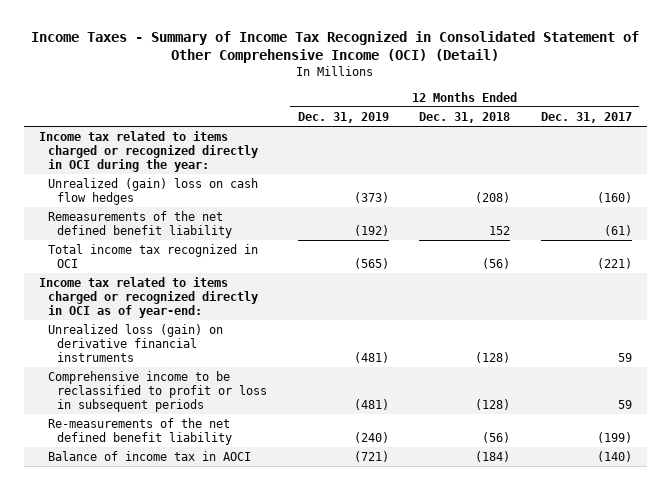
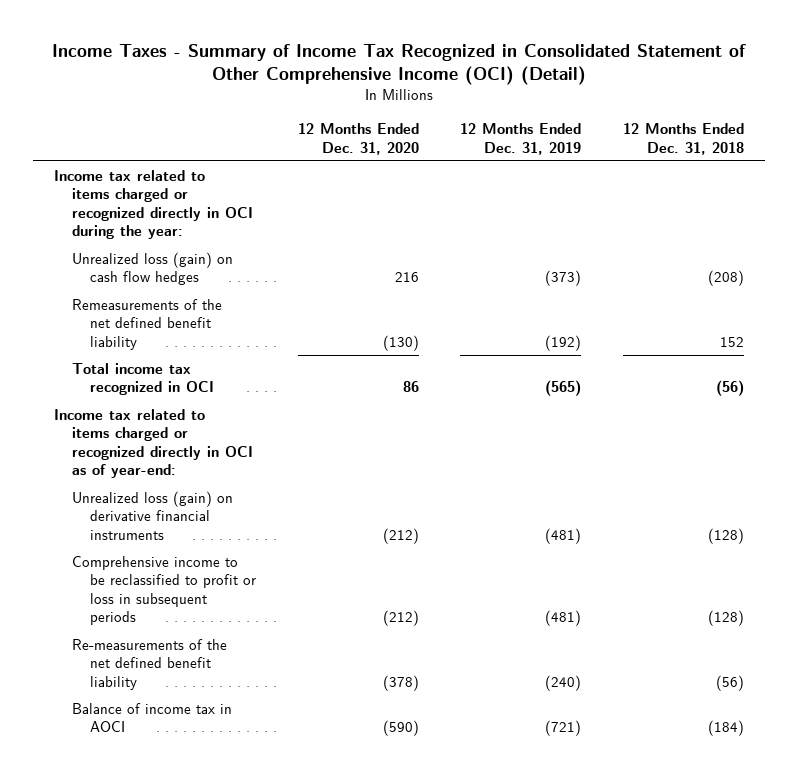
- | 12 Months Ended Dec. 31, 2019 | 12 Months Ended Dec. 31, 2018 | 12 Months Ended Dec. 31, 2017
+ | 12 Months Ended Dec. 31, 2020 | 12 Months Ended Dec. 31, 2019 | 12 Months Ended Dec. 31, 2018
- Unrealized (gain) loss on cash flow hedges | (373) | (208) | (160)
+ Unrealized loss (gain) on cash flow hedges | 216 | (373) | (208)

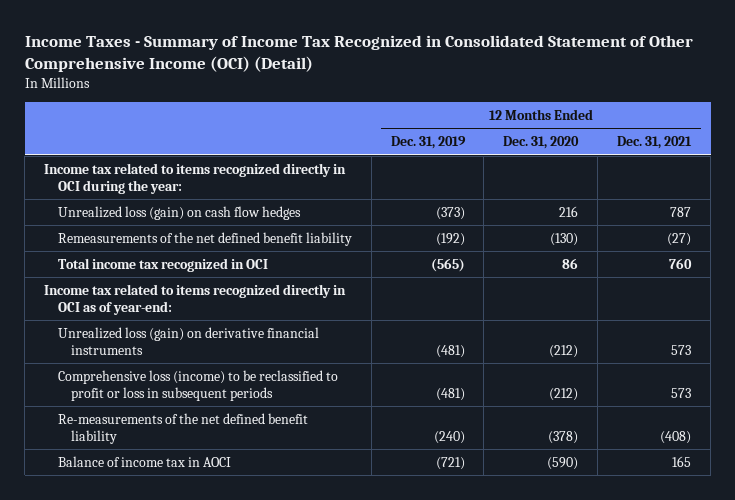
- | 12 Months Ended Dec. 31, 2020 | 12 Months Ended Dec. 31, 2019 | 12 Months Ended Dec. 31, 2018
+ | 12 Months Ended Dec. 31, 2019 | 12 Months Ended Dec. 31, 2020 | 12 Months Ended Dec. 31, 2021
- Income tax related to items charged or recognized directly in OCI during the year:
+ Income tax related to items recognized directly in OCI during the year:
- Income tax related to items charged or recognized directly in OCI as of year-end:
+ Income tax related to items recognized directly in OCI as of year-end:
- Comprehensive income to be reclassified to profit or loss in subsequent periods | (212) | (481) | (128)
+ Comprehensive loss (income) to be reclassified to profit or loss in subsequent periods | (481) | (212) | 573

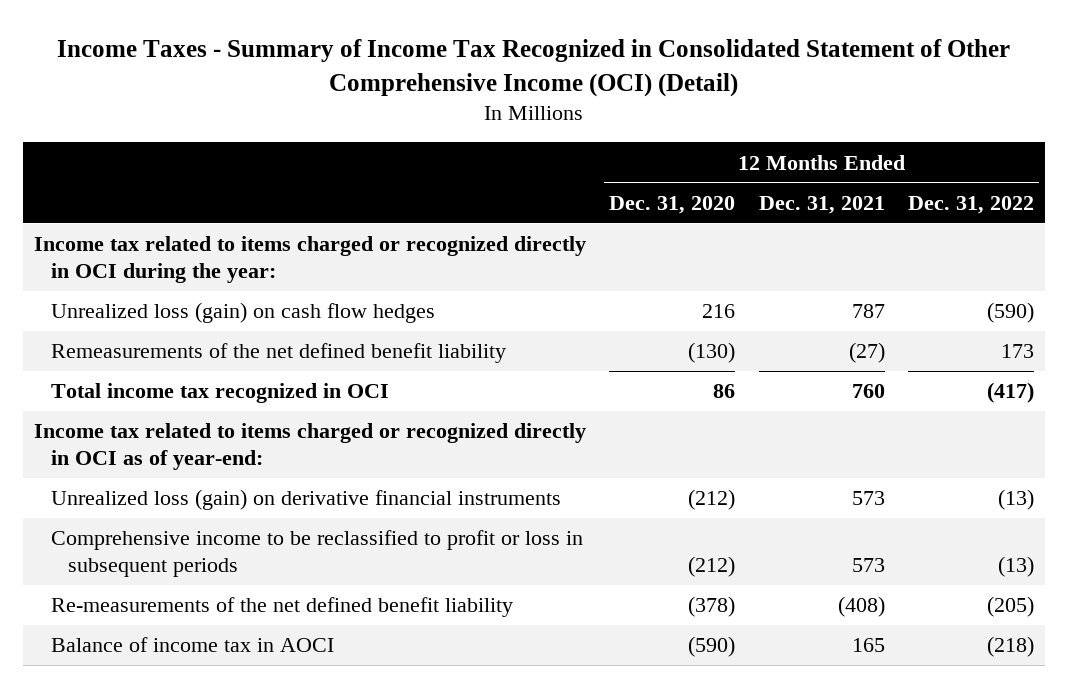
- | 12 Months Ended Dec. 31, 2019 | 12 Months Ended Dec. 31, 2020 | 12 Months Ended Dec. 31, 2021
+ | 12 Months Ended Dec. 31, 2020 | 12 Months Ended Dec. 31, 2021 | 12 Months Ended Dec. 31, 2022
- Income tax related to items recognized directly in OCI during the year:
+ Income tax related to items charged or recognized directly in OCI during the year:
- Income tax related to items recognized directly in OCI as of year-end:
+ Income tax related to items charged or recognized directly in OCI as of year-end:
- Comprehensive loss (income) to be reclassified to profit or loss in subsequent periods | (481) | (212) | 573
+ Comprehensive income to be reclassified to profit or loss in subsequent periods | (212) | 573 | (13)

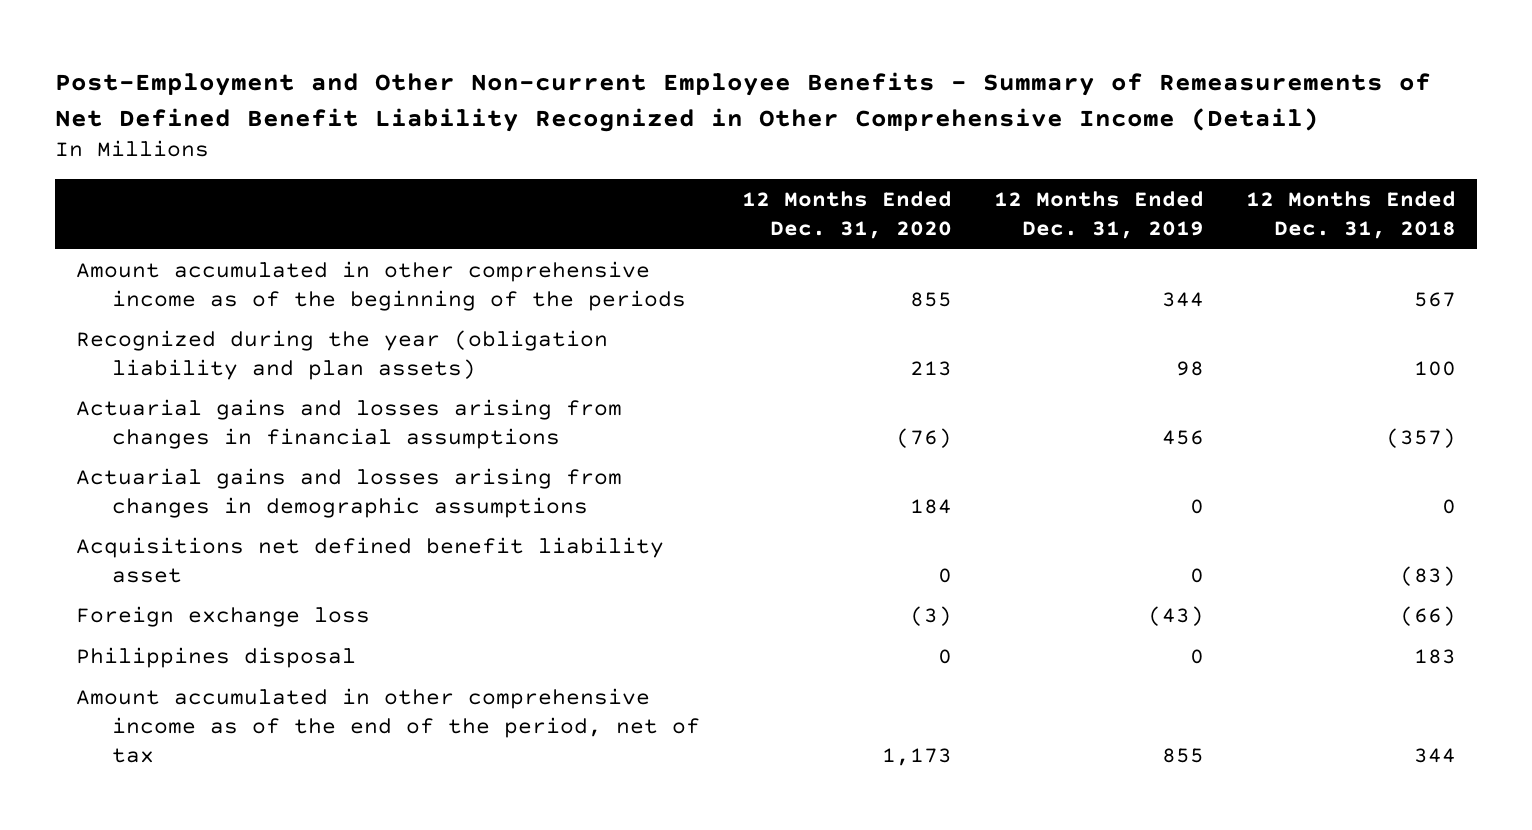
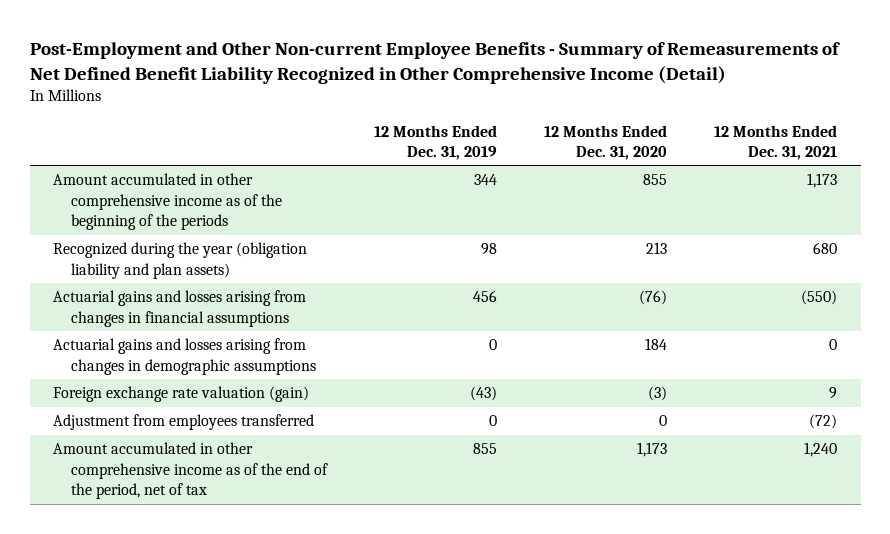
- | 12 Months Ended Dec. 31, 2020 | 12 Months Ended Dec. 31, 2019 | 12 Months Ended Dec. 31, 2018
+ | 12 Months Ended Dec. 31, 2019 | 12 Months Ended Dec. 31, 2020 | 12 Months Ended Dec. 31, 2021
- Acquisitions net defined benefit liability asset | 0 | 0 | (83)
- Foreign exchange loss | (3) | (43) | (66)
- Philippines disposal | 0 | 0 | 183
+ Foreign exchange rate valuation (gain) | (43) | (3) | 9
+ Adjustment from employees transferred | 0 | 0 | (72)

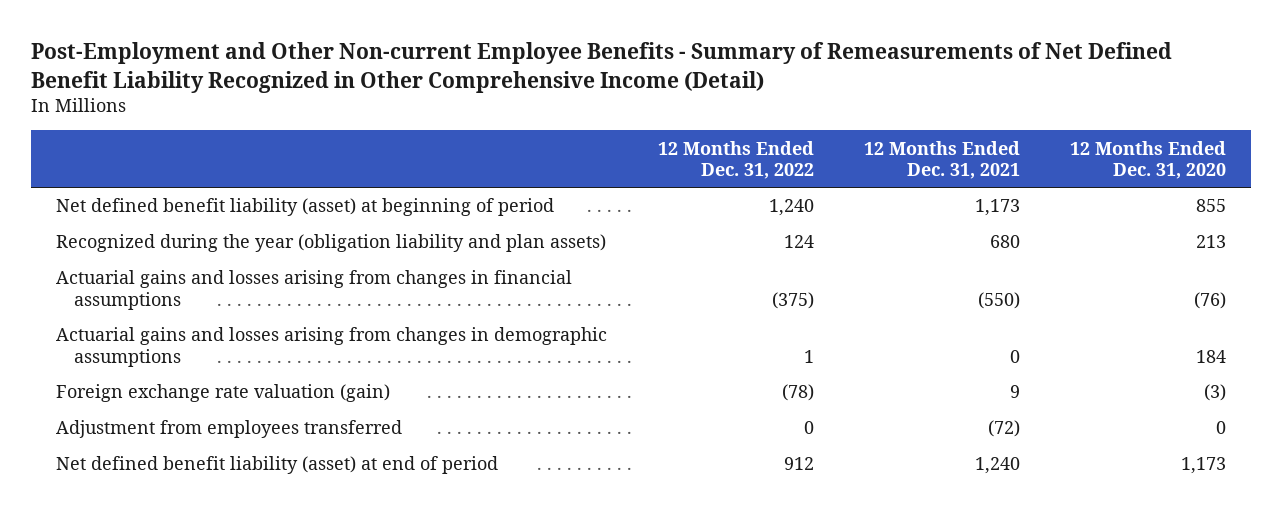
- | 12 Months Ended Dec. 31, 2019 | 12 Months Ended Dec. 31, 2020 | 12 Months Ended Dec. 31, 2021
+ | 12 Months Ended Dec. 31, 2022 | 12 Months Ended Dec. 31, 2021 | 12 Months Ended Dec. 31, 2020
- Amount accumulated in other comprehensive income as of the beginning of the periods | 344 | 855 | 1,173
+ Net defined benefit liability (asset) at beginning of period | 1,240 | 1,173 | 855
- Amount accumulated in other comprehensive income as of the end of the period, net of tax | 855 | 1,173 | 1,240
+ Net defined benefit liability (asset) at end of period | 912 | 1,240 | 1,173

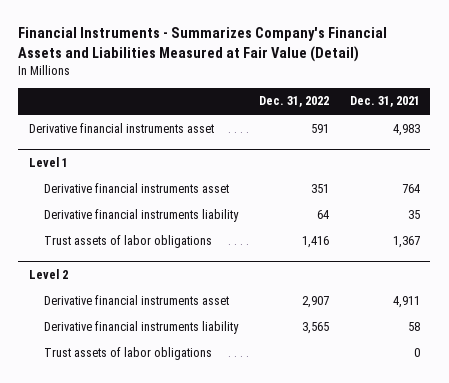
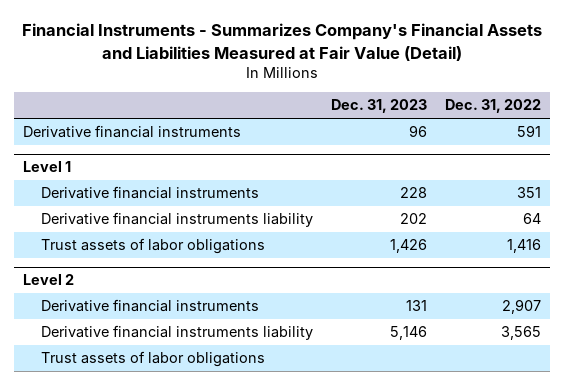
- | Dec. 31, 2022 | Dec. 31, 2021
+ | Dec. 31, 2023 | Dec. 31, 2022
- Derivative financial instruments asset | 591 | 4,983
+ Derivative financial instruments | 96 | 591
@ Level 1
- Derivative financial instruments asset | 351 | 764
+ Derivative financial instruments | 228 | 351
@ Level 2
- Derivative financial instruments asset | 2,907 | 4,911
+ Derivative financial instruments | 131 | 2,907

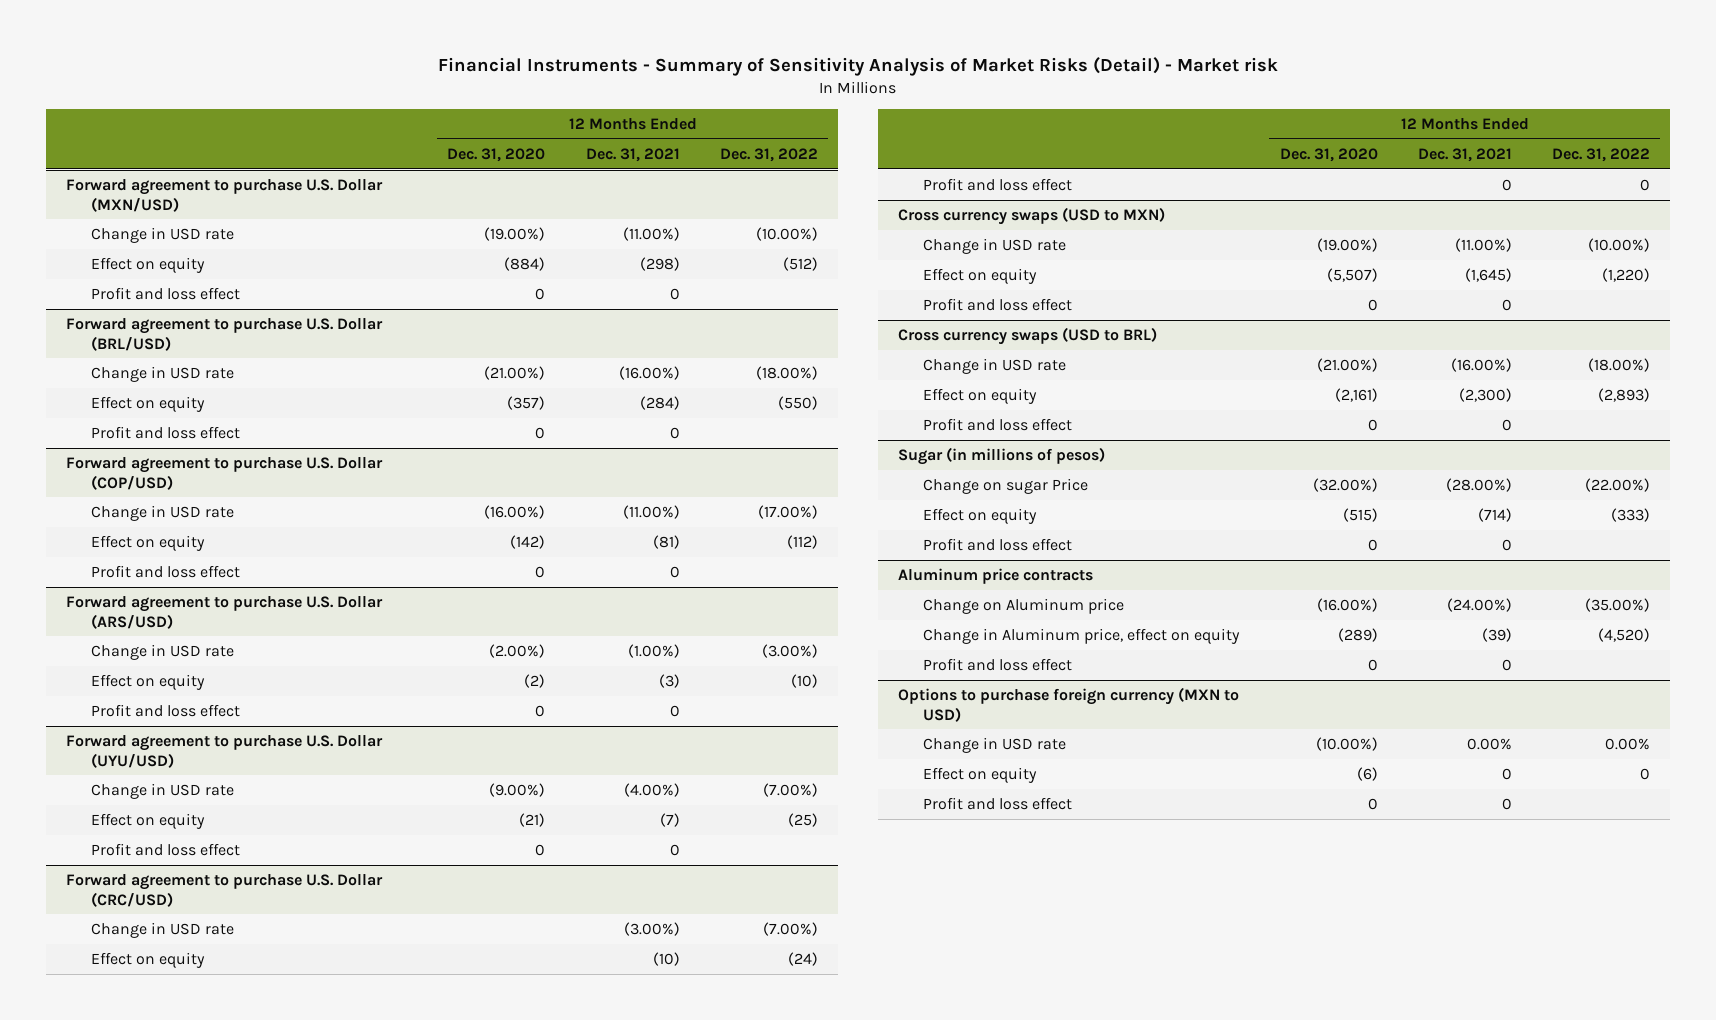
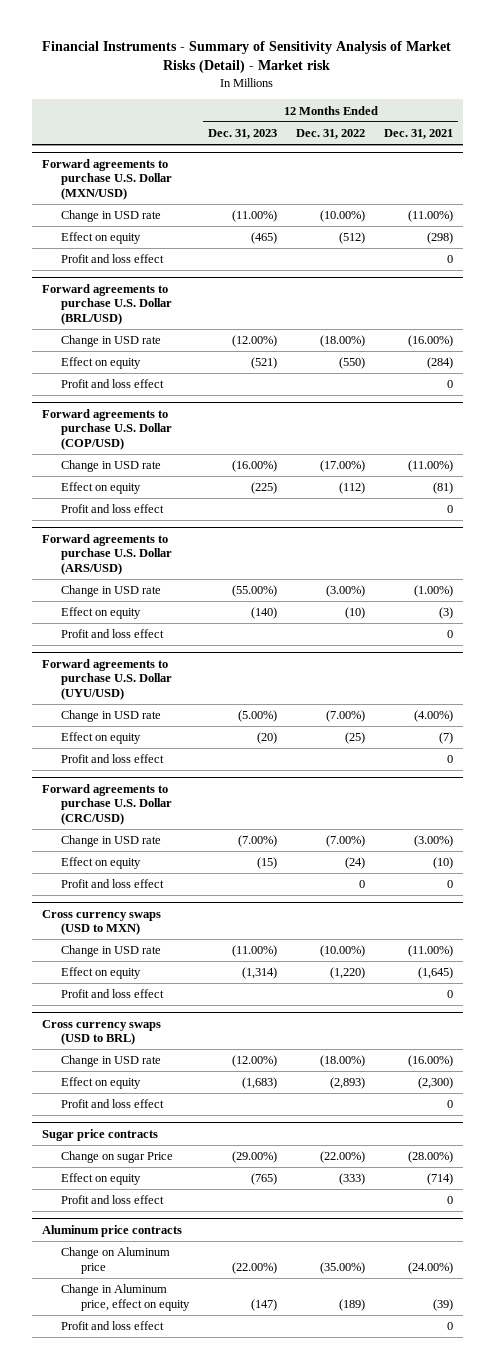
- | 12 Months Ended Dec. 31, 2020 | 12 Months Ended Dec. 31, 2021 | 12 Months Ended Dec. 31, 2022
+ | 12 Months Ended Dec. 31, 2023 | 12 Months Ended Dec. 31, 2022 | 12 Months Ended Dec. 31, 2021
- Forward agreement to purchase U.S. Dollar (MXN/USD)
+ Forward agreements to purchase U.S. Dollar (MXN/USD)
- Forward agreement to purchase U.S. Dollar (BRL/USD)
+ Forward agreements to purchase U.S. Dollar (BRL/USD)
- Forward agreement to purchase U.S. Dollar (COP/USD)
+ Forward agreements to purchase U.S. Dollar (COP/USD)
- Forward agreement to purchase U.S. Dollar (ARS/USD)
+ Forward agreements to purchase U.S. Dollar (ARS/USD)
- Forward agreement to purchase U.S. Dollar (UYU/USD)
+ Forward agreements to purchase U.S. Dollar (UYU/USD)
- Forward agreement to purchase U.S. Dollar (CRC/USD)
+ Forward agreements to purchase U.S. Dollar (CRC/USD)
- Sugar (in millions of pesos)
+ Sugar price contracts
@ Aluminum price contracts
- Change in Aluminum price, effect on equity | (289) | (39) | (4,520)
- Profit and loss effect | 0 | 0 |
- Options to purchase foreign currency (MXN to USD)
- Change in USD rate | (10.00%) | 0.00% | 0.00%
- Effect on equity | (6) | 0 | 0
@ Aluminum price contracts
+ Change in Aluminum price, effect on equity | (147) | (189) | (39)

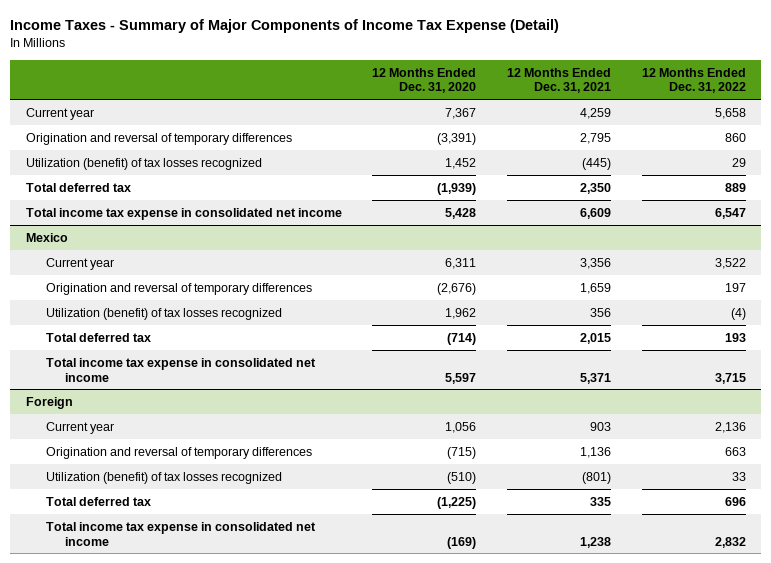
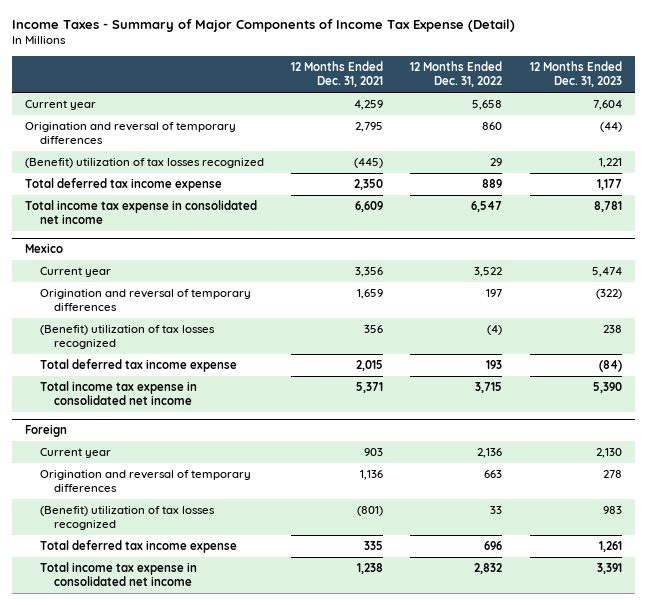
- | 12 Months Ended Dec. 31, 2020 | 12 Months Ended Dec. 31, 2021 | 12 Months Ended Dec. 31, 2022
+ | 12 Months Ended Dec. 31, 2021 | 12 Months Ended Dec. 31, 2022 | 12 Months Ended Dec. 31, 2023
- Utilization (benefit) of tax losses recognized | 1,452 | (445) | 29
- Total deferred tax | (1,939) | 2,350 | 889
+ (Benefit) utilization of tax losses recognized | (445) | 29 | 1,221
+ Total deferred tax income expense | 2,350 | 889 | 1,177
@ Mexico
- Utilization (benefit) of tax losses recognized | 1,962 | 356 | (4)
- Total deferred tax | (714) | 2,015 | 193
+ (Benefit) utilization of tax losses recognized | 356 | (4) | 238
+ Total deferred tax income expense | 2,015 | 193 | (84)
@ Foreign
- Utilization (benefit) of tax losses recognized | (510) | (801) | 33
- Total deferred tax | (1,225) | 335 | 696
+ (Benefit) utilization of tax losses recognized | (801) | 33 | 983
+ Total deferred tax income expense | 335 | 696 | 1,261

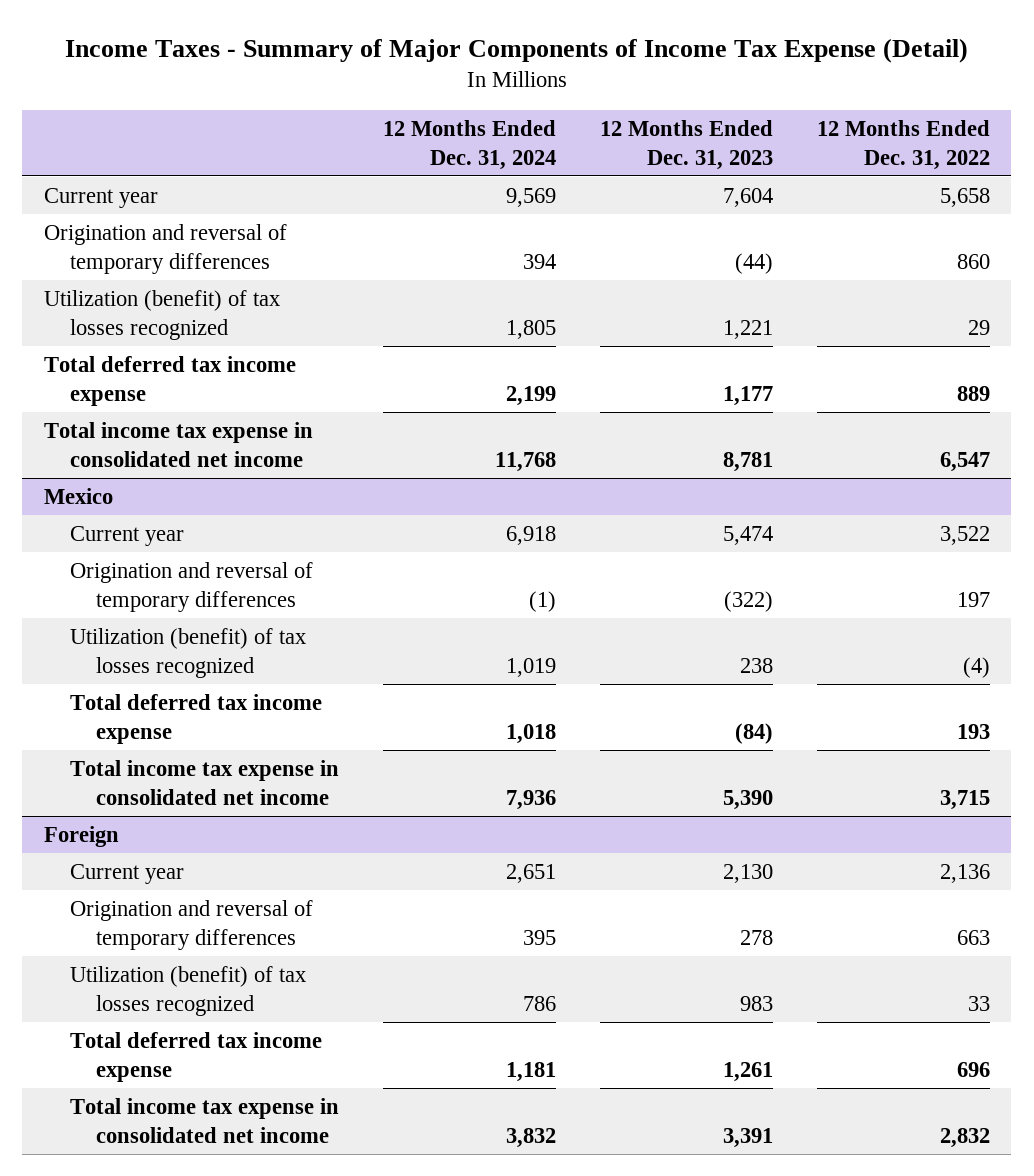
- | 12 Months Ended Dec. 31, 2021 | 12 Months Ended Dec. 31, 2022 | 12 Months Ended Dec. 31, 2023
+ | 12 Months Ended Dec. 31, 2024 | 12 Months Ended Dec. 31, 2023 | 12 Months Ended Dec. 31, 2022
- (Benefit) utilization of tax losses recognized | (445) | 29 | 1,221
+ Utilization (benefit) of tax losses recognized | 1,805 | 1,221 | 29
@ Mexico
- (Benefit) utilization of tax losses recognized | 356 | (4) | 238
+ Utilization (benefit) of tax losses recognized | 1,019 | 238 | (4)
@ Foreign
- (Benefit) utilization of tax losses recognized | (801) | 33 | 983
+ Utilization (benefit) of tax losses recognized | 786 | 983 | 33

